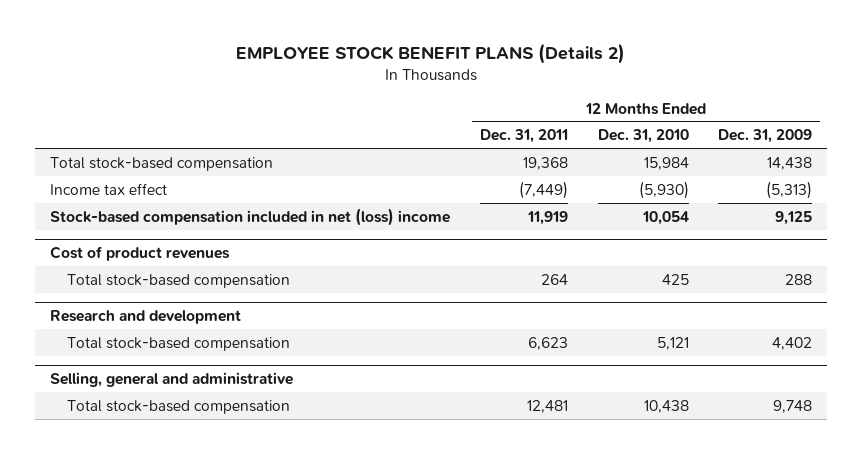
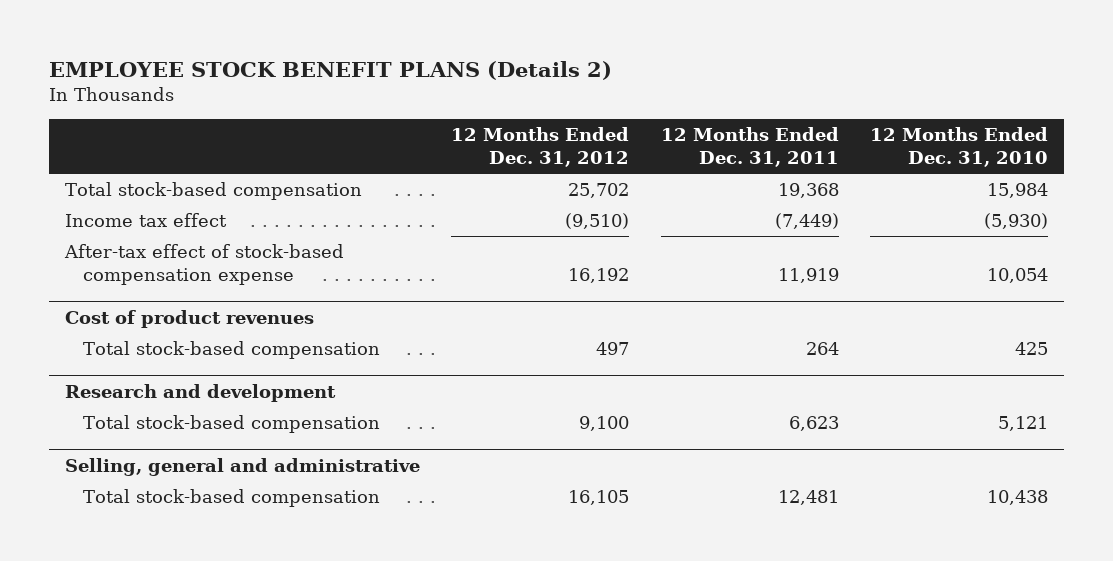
- | 12 Months Ended Dec. 31, 2011 | 12 Months Ended Dec. 31, 2010 | 12 Months Ended Dec. 31, 2009
+ | 12 Months Ended Dec. 31, 2012 | 12 Months Ended Dec. 31, 2011 | 12 Months Ended Dec. 31, 2010
- Stock-based compensation included in net (loss) income | 11,919 | 10,054 | 9,125
+ After-tax effect of stock-based compensation expense | 16,192 | 11,919 | 10,054

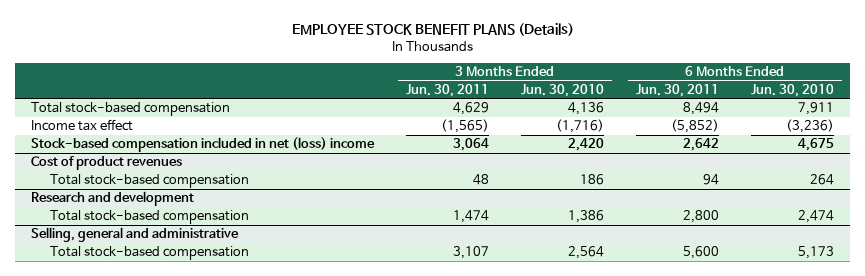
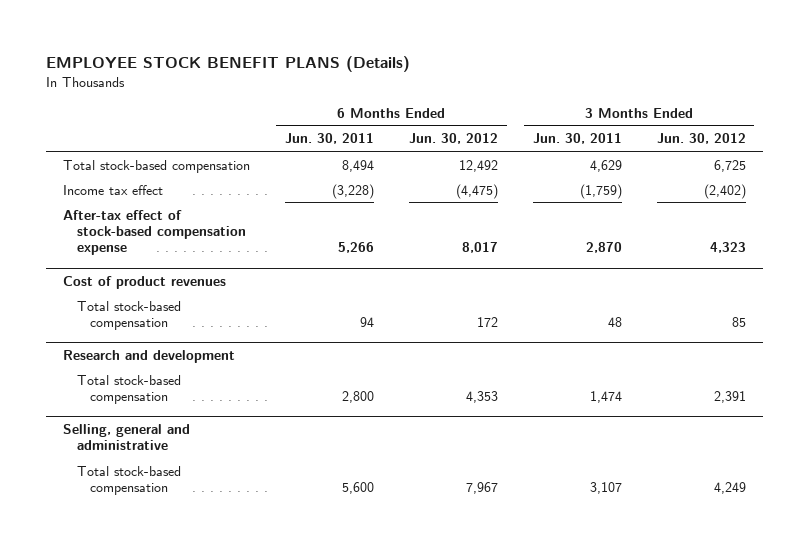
- | 3 Months Ended Jun. 30, 2011 | 3 Months Ended Jun. 30, 2010 | 6 Months Ended Jun. 30, 2011 | 6 Months Ended Jun. 30, 2010
+ | 6 Months Ended Jun. 30, 2011 | 6 Months Ended Jun. 30, 2012 | 3 Months Ended Jun. 30, 2011 | 3 Months Ended Jun. 30, 2012
- Income tax effect | (1,565) | (1,716) | (5,852) | (3,236)
- Stock-based compensation included in net (loss) income | 3,064 | 2,420 | 2,642 | 4,675
+ Income tax effect | (3,228) | (4,475) | (1,759) | (2,402)
+ After-tax effect of stock-based compensation expense | 5,266 | 8,017 | 2,870 | 4,323

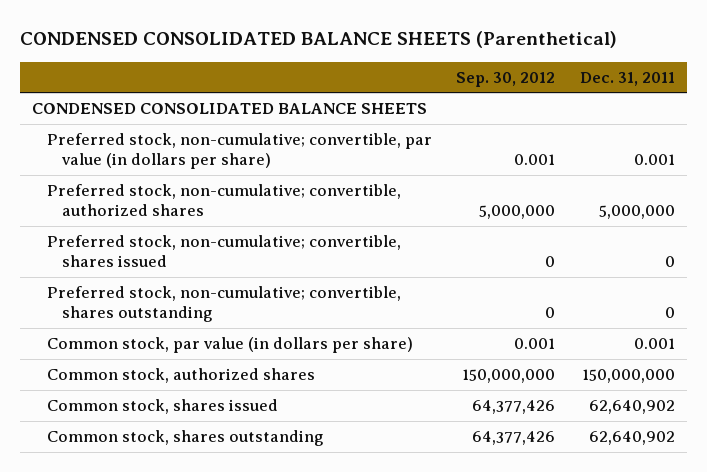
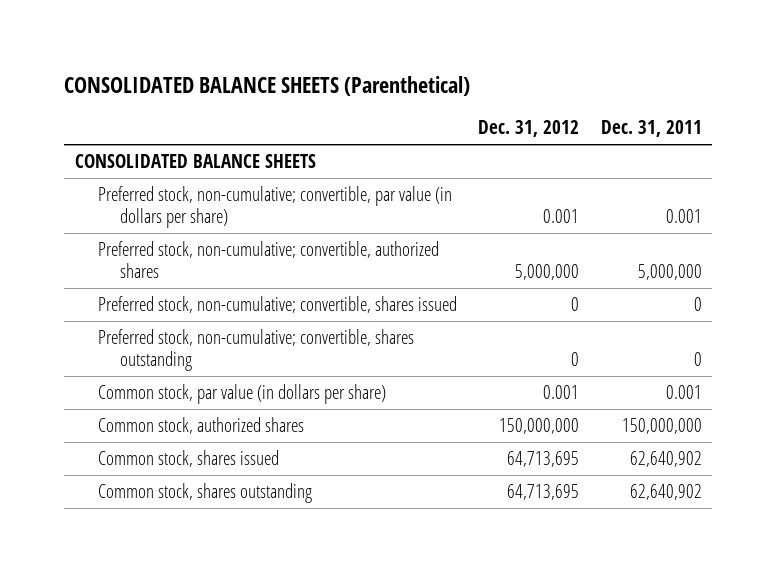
- CONDENSED CONSOLIDATED BALANCE SHEETS (Parenthetical)
+ CONSOLIDATED BALANCE SHEETS (Parenthetical)
- | Sep. 30, 2012 | Dec. 31, 2011
+ | Dec. 31, 2012 | Dec. 31, 2011
- CONDENSED CONSOLIDATED BALANCE SHEETS
+ CONSOLIDATED BALANCE SHEETS

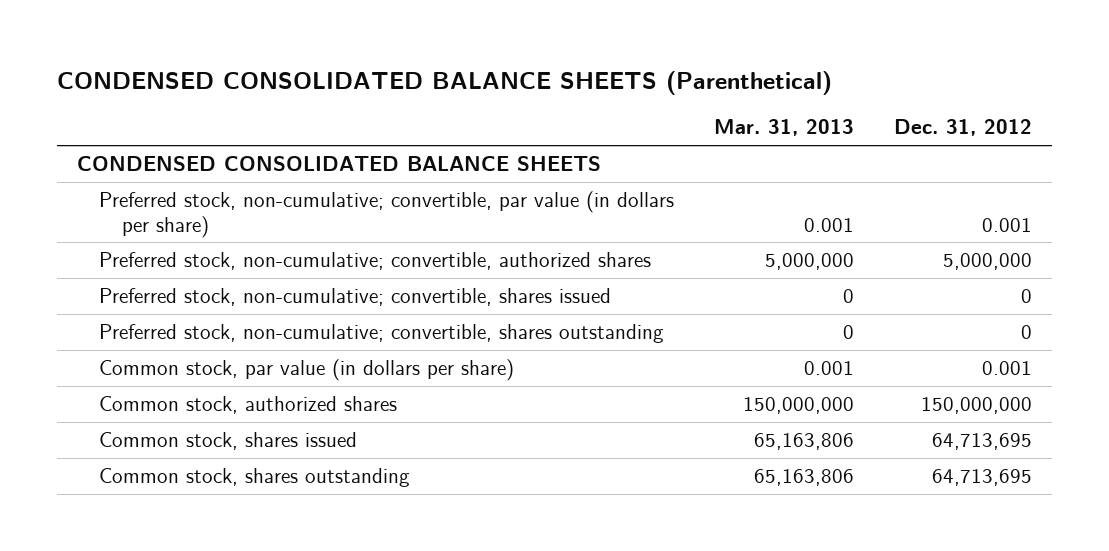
- CONSOLIDATED BALANCE SHEETS (Parenthetical)
+ CONDENSED CONSOLIDATED BALANCE SHEETS (Parenthetical)
- | Dec. 31, 2012 | Dec. 31, 2011
+ | Mar. 31, 2013 | Dec. 31, 2012
- CONSOLIDATED BALANCE SHEETS
+ CONDENSED CONSOLIDATED BALANCE SHEETS

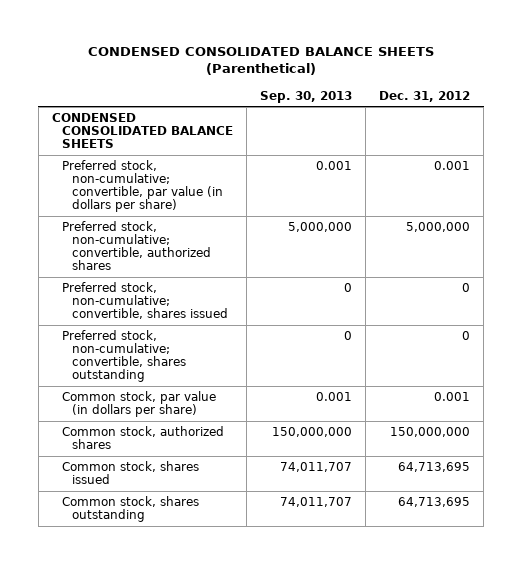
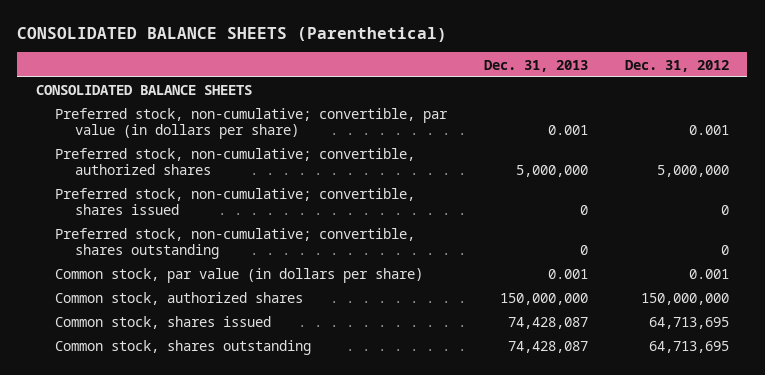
- CONDENSED CONSOLIDATED BALANCE SHEETS (Parenthetical)
+ CONSOLIDATED BALANCE SHEETS (Parenthetical)
- | Sep. 30, 2013 | Dec. 31, 2012
+ | Dec. 31, 2013 | Dec. 31, 2012
- CONDENSED CONSOLIDATED BALANCE SHEETS
+ CONSOLIDATED BALANCE SHEETS

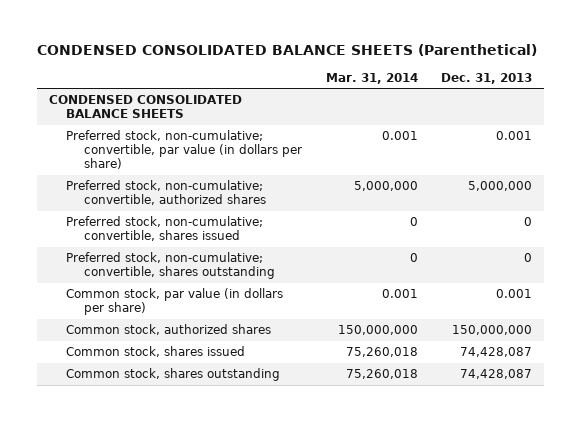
- CONSOLIDATED BALANCE SHEETS (Parenthetical)
+ CONDENSED CONSOLIDATED BALANCE SHEETS (Parenthetical)
- | Dec. 31, 2013 | Dec. 31, 2012
+ | Mar. 31, 2014 | Dec. 31, 2013
- CONSOLIDATED BALANCE SHEETS
+ CONDENSED CONSOLIDATED BALANCE SHEETS

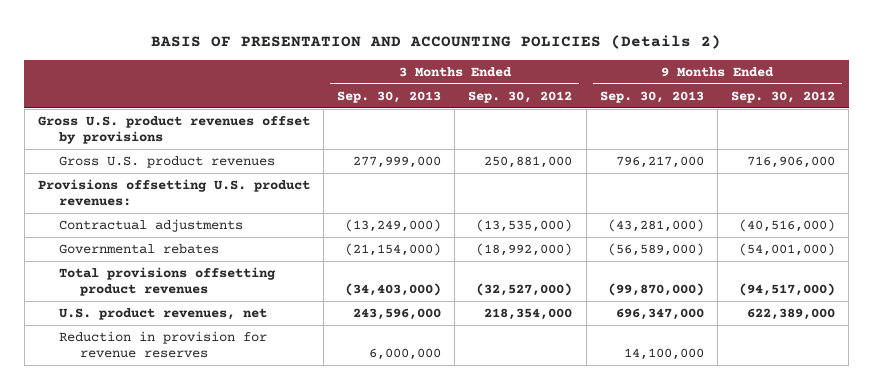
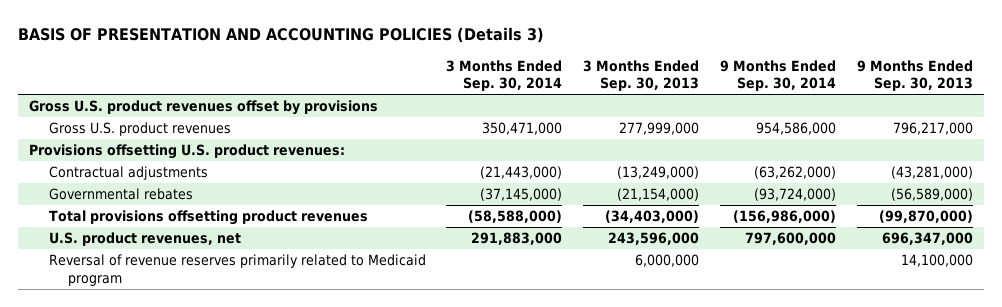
- BASIS OF PRESENTATION AND ACCOUNTING POLICIES (Details 2)
+ BASIS OF PRESENTATION AND ACCOUNTING POLICIES (Details 3)
- | 3 Months Ended Sep. 30, 2013 | 3 Months Ended Sep. 30, 2012 | 9 Months Ended Sep. 30, 2013 | 9 Months Ended Sep. 30, 2012
+ | 3 Months Ended Sep. 30, 2014 | 3 Months Ended Sep. 30, 2013 | 9 Months Ended Sep. 30, 2014 | 9 Months Ended Sep. 30, 2013
- Reduction in provision for revenue reserves | 6,000,000 | | 14,100,000 |
+ Reversal of revenue reserves primarily related to Medicaid program | | 6,000,000 | | 14,100,000

